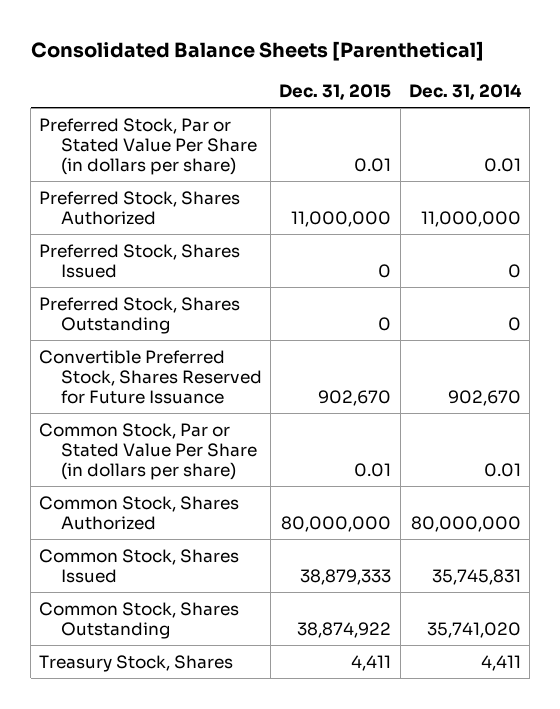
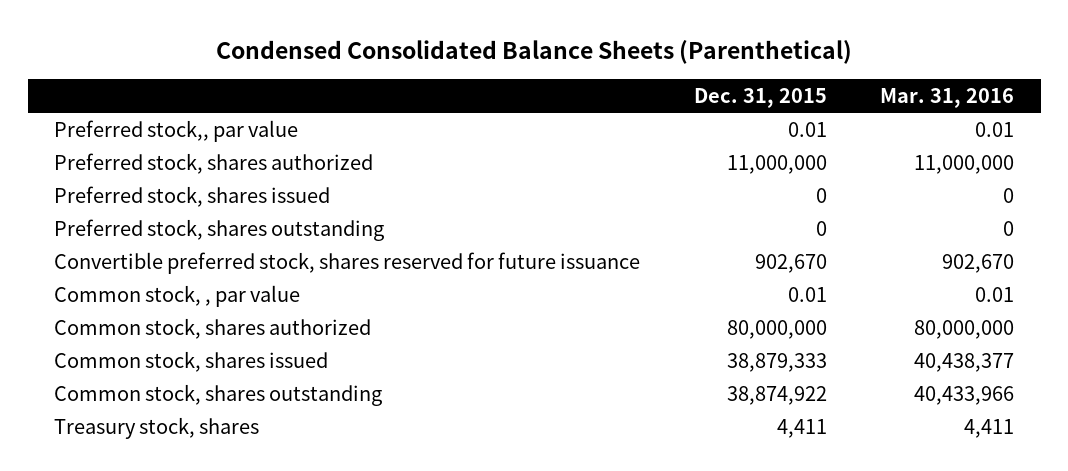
- Consolidated Balance Sheets [Parenthetical]
+ Condensed Consolidated Balance Sheets (Parenthetical)
- | Dec. 31, 2015 | Dec. 31, 2014
+ | Dec. 31, 2015 | Mar. 31, 2016
- Preferred Stock, Par or Stated Value Per Share (in dollars per share) | 0.01 | 0.01
- Preferred Stock, Shares Authorized | 11,000,000 | 11,000,000
- Preferred Stock, Shares Issued | 0 | 0
- Preferred Stock, Shares Outstanding | 0 | 0
- Convertible Preferred Stock, Shares Reserved for Future Issuance | 902,670 | 902,670
- Common Stock, Par or Stated Value Per Share (in dollars per share) | 0.01 | 0.01
- Common Stock, Shares Authorized | 80,000,000 | 80,000,000
- Common Stock, Shares Issued | 38,879,333 | 35,745,831
- Common Stock, Shares Outstanding | 38,874,922 | 35,741,020
- Treasury Stock, Shares | 4,411 | 4,411
+ Preferred stock,, par value | 0.01 | 0.01
+ Preferred stock, shares authorized | 11,000,000 | 11,000,000
+ Preferred stock, shares issued | 0 | 0
+ Preferred stock, shares outstanding | 0 | 0
+ Convertible preferred stock, shares reserved for future issuance | 902,670 | 902,670
+ Common stock, , par value | 0.01 | 0.01
+ Common stock, shares authorized | 80,000,000 | 80,000,000
+ Common stock, shares issued | 38,879,333 | 40,438,377
+ Common stock, shares outstanding | 38,874,922 | 40,433,966
+ Treasury stock, shares | 4,411 | 4,411

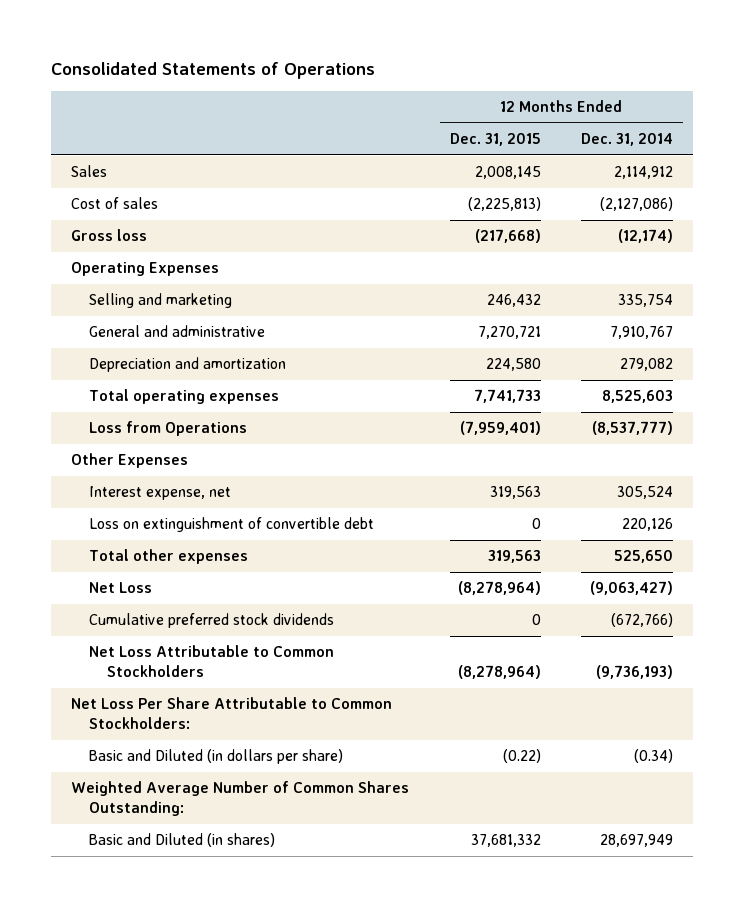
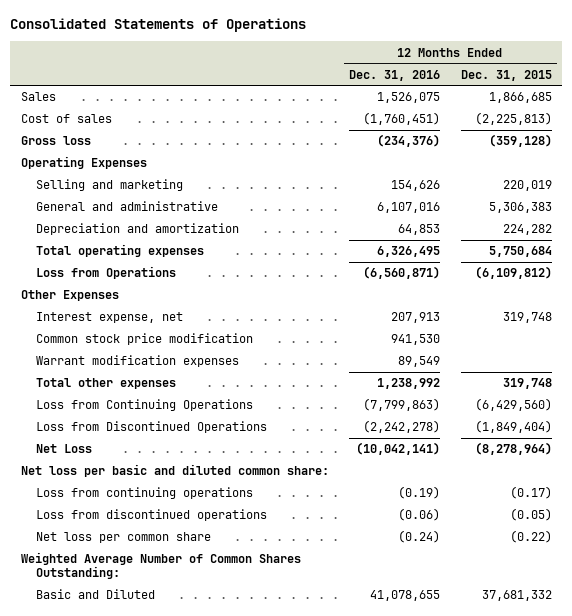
- | 12 Months Ended Dec. 31, 2015 | 12 Months Ended Dec. 31, 2014
+ | 12 Months Ended Dec. 31, 2016 | 12 Months Ended Dec. 31, 2015
- Sales | 2,008,145 | 2,114,912
+ Sales | 1,526,075 | 1,866,685
- Gross loss | (217,668) | (12,174)
+ Gross loss | (234,376) | (359,128)
- Selling and marketing | 246,432 | 335,754
- General and administrative | 7,270,721 | 7,910,767
- Depreciation and amortization | 224,580 | 279,082
- Total operating expenses | 7,741,733 | 8,525,603
- Loss from Operations | (7,959,401) | (8,537,777)
+ Selling and marketing | 154,626 | 220,019
+ General and administrative | 6,107,016 | 5,306,383
+ Depreciation and amortization | 64,853 | 224,282
+ Total operating expenses | 6,326,495 | 5,750,684
+ Loss from Operations | (6,560,871) | (6,109,812)
- Interest expense, net | 319,563 | 305,524
- Loss on extinguishment of convertible debt | 0 | 220,126
- Total other expenses | 319,563 | 525,650
+ Interest expense, net | 207,913 | 319,748
+ Common stock price modification | 941,530 |
+ Warrant modification expenses | 89,549 |
+ Total other expenses | 1,238,992 | 319,748
+ Loss from Continuing Operations | (7,799,863) | (6,429,560)
+ Loss from Discontinued Operations | (2,242,278) | (1,849,404)
- Cumulative preferred stock dividends | 0 | (672,766)
- Net Loss Attributable to Common Stockholders | (8,278,964) | (9,736,193)
- Net Loss Per Share Attributable to Common Stockholders:
- Basic and Diluted (in dollars per share) | (0.22) | (0.34)
+ Net loss per basic and diluted common share:
+ Loss from continuing operations | (0.19) | (0.17)
+ Loss from discontinued operations | (0.06) | (0.05)
+ Net loss per common share | (0.24) | (0.22)
- Basic and Diluted (in shares) | 37,681,332 | 28,697,949
+ Basic and Diluted | 41,078,655 | 37,681,332

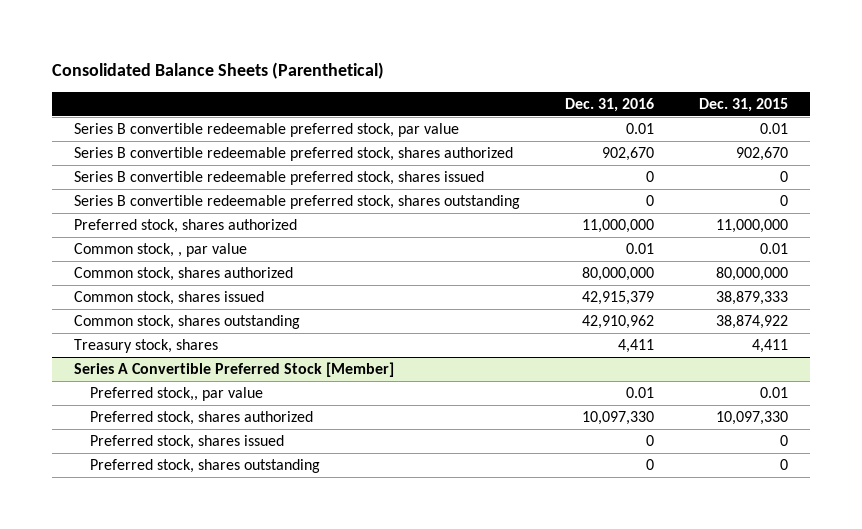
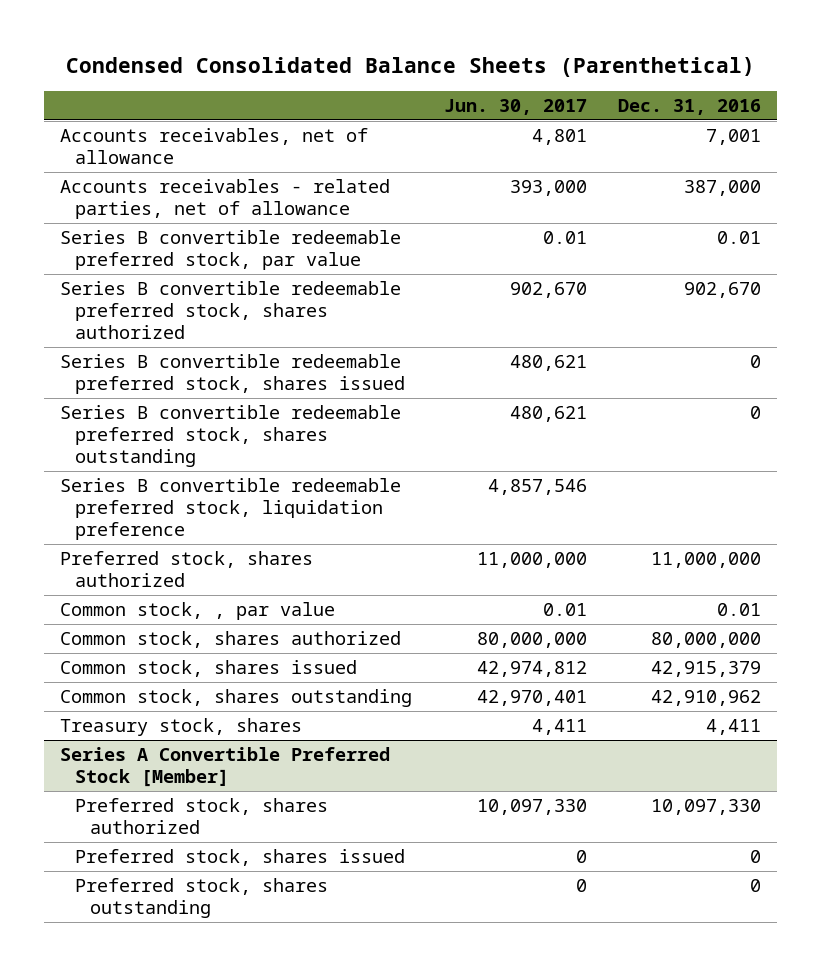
- Consolidated Balance Sheets (Parenthetical)
+ Condensed Consolidated Balance Sheets (Parenthetical)
- | Dec. 31, 2016 | Dec. 31, 2015
+ | Jun. 30, 2017 | Dec. 31, 2016
+ Accounts receivables, net of allowance | 4,801 | 7,001
+ Accounts receivables - related parties, net of allowance | 393,000 | 387,000
+ Series B convertible redeemable preferred stock, liquidation preference | 4,857,546 |
@ Series A Convertible Preferred Stock [Member]
- Preferred stock,, par value | 0.01 | 0.01

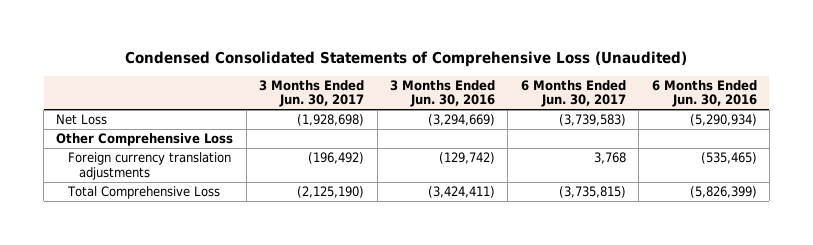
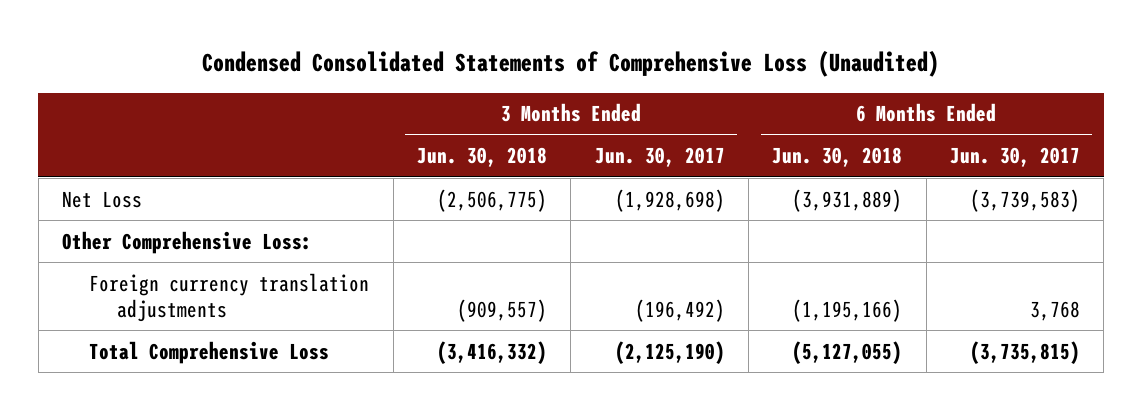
- | 3 Months Ended Jun. 30, 2017 | 3 Months Ended Jun. 30, 2016 | 6 Months Ended Jun. 30, 2017 | 6 Months Ended Jun. 30, 2016
+ | 3 Months Ended Jun. 30, 2018 | 3 Months Ended Jun. 30, 2017 | 6 Months Ended Jun. 30, 2018 | 6 Months Ended Jun. 30, 2017
- Other Comprehensive Loss
+ Other Comprehensive Loss:

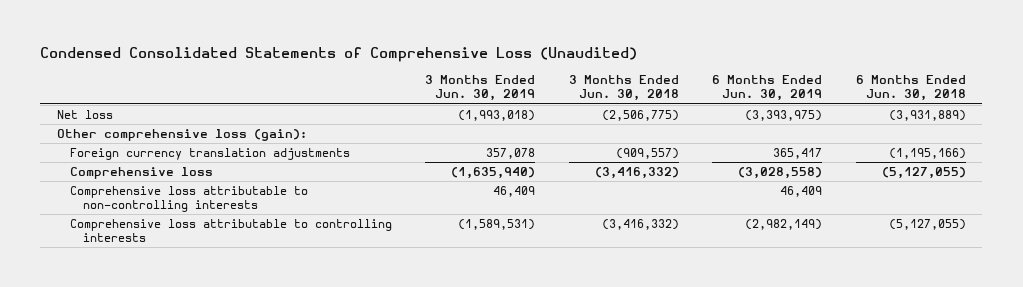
- | 3 Months Ended Jun. 30, 2018 | 3 Months Ended Jun. 30, 2017 | 6 Months Ended Jun. 30, 2018 | 6 Months Ended Jun. 30, 2017
+ | 3 Months Ended Jun. 30, 2019 | 3 Months Ended Jun. 30, 2018 | 6 Months Ended Jun. 30, 2019 | 6 Months Ended Jun. 30, 2018
- Net Loss | (2,506,775) | (1,928,698) | (3,931,889) | (3,739,583)
- Other Comprehensive Loss:
+ Net loss | (1,993,018) | (2,506,775) | (3,393,975) | (3,931,889)
+ Other comprehensive loss (gain):
- Total Comprehensive Loss | (3,416,332) | (2,125,190) | (5,127,055) | (3,735,815)
+ Comprehensive loss | (1,635,940) | (3,416,332) | (3,028,558) | (5,127,055)
+ Comprehensive loss attributable to non-controlling interests | 46,409 | | 46,409 |
+ Comprehensive loss attributable to controlling interests | (1,589,531) | (3,416,332) | (2,982,149) | (5,127,055)

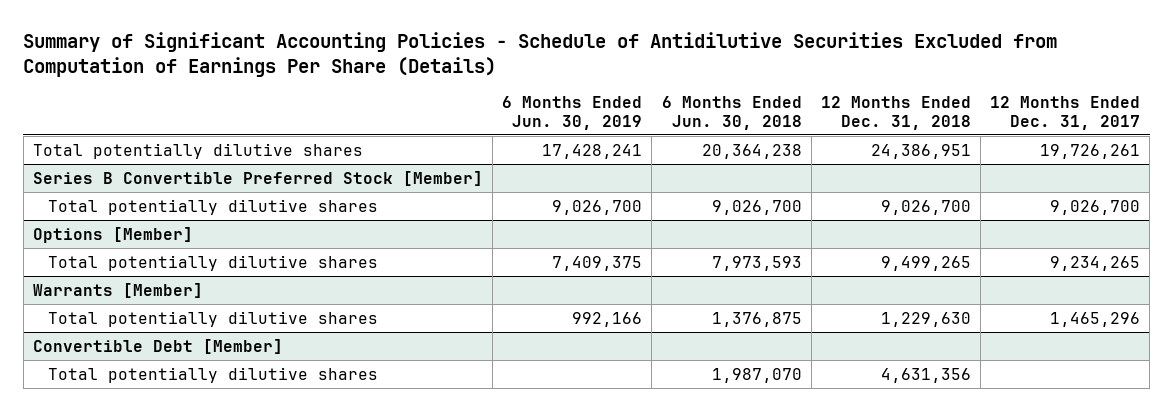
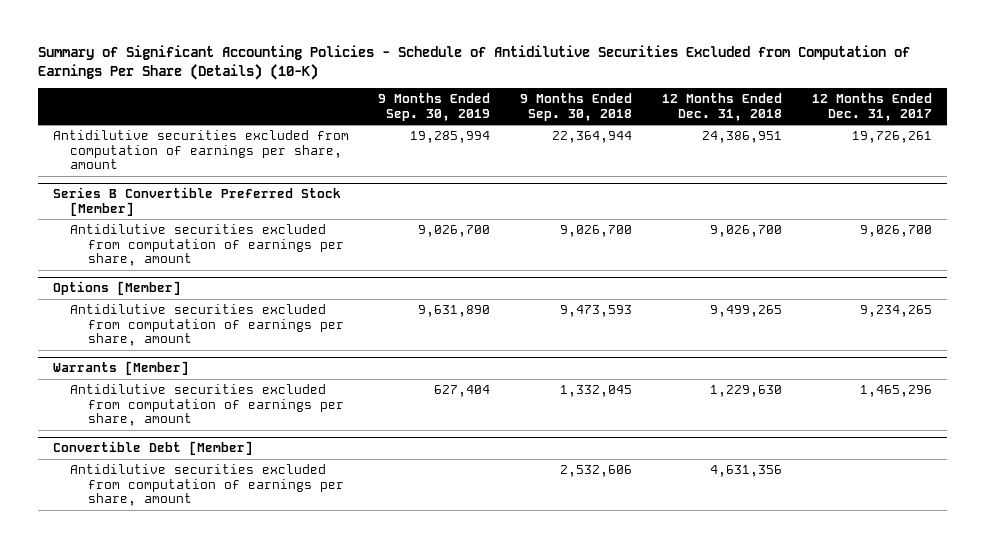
- Summary of Significant Accounting Policies - Schedule of Antidilutive Securities Excluded from Computation of Earnings Per Share (Details)
+ Summary of Significant Accounting Policies - Schedule of Antidilutive Securities Excluded from Computation of Earnings Per Share (Details) (10-K)
- | 6 Months Ended Jun. 30, 2019 | 6 Months Ended Jun. 30, 2018 | 12 Months Ended Dec. 31, 2018 | 12 Months Ended Dec. 31, 2017
+ | 9 Months Ended Sep. 30, 2019 | 9 Months Ended Sep. 30, 2018 | 12 Months Ended Dec. 31, 2018 | 12 Months Ended Dec. 31, 2017
- Total potentially dilutive shares | 17,428,241 | 20,364,238 | 24,386,951 | 19,726,261
+ Antidilutive securities excluded from computation of earnings per share, amount | 19,285,994 | 22,364,944 | 24,386,951 | 19,726,261
@ Series B Convertible Preferred Stock [Member]
- Total potentially dilutive shares | 9,026,700 | 9,026,700 | 9,026,700 | 9,026,700
+ Antidilutive securities excluded from computation of earnings per share, amount | 9,026,700 | 9,026,700 | 9,026,700 | 9,026,700
@ Options [Member]
- Total potentially dilutive shares | 7,409,375 | 7,973,593 | 9,499,265 | 9,234,265
+ Antidilutive securities excluded from computation of earnings per share, amount | 9,631,890 | 9,473,593 | 9,499,265 | 9,234,265
@ Warrants [Member]
- Total potentially dilutive shares | 992,166 | 1,376,875 | 1,229,630 | 1,465,296
+ Antidilutive securities excluded from computation of earnings per share, amount | 627,404 | 1,332,045 | 1,229,630 | 1,465,296
@ Convertible Debt [Member]
- Total potentially dilutive shares | | 1,987,070 | 4,631,356 |
+ Antidilutive securities excluded from computation of earnings per share, amount | | 2,532,606 | 4,631,356 |

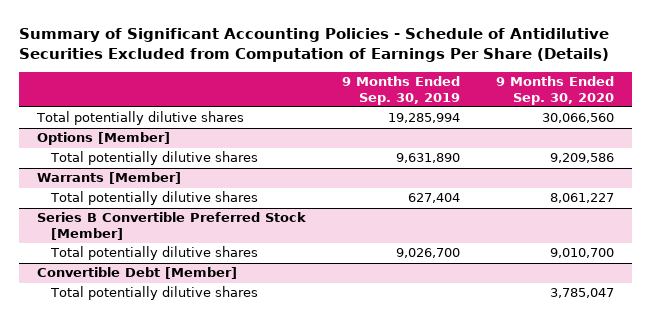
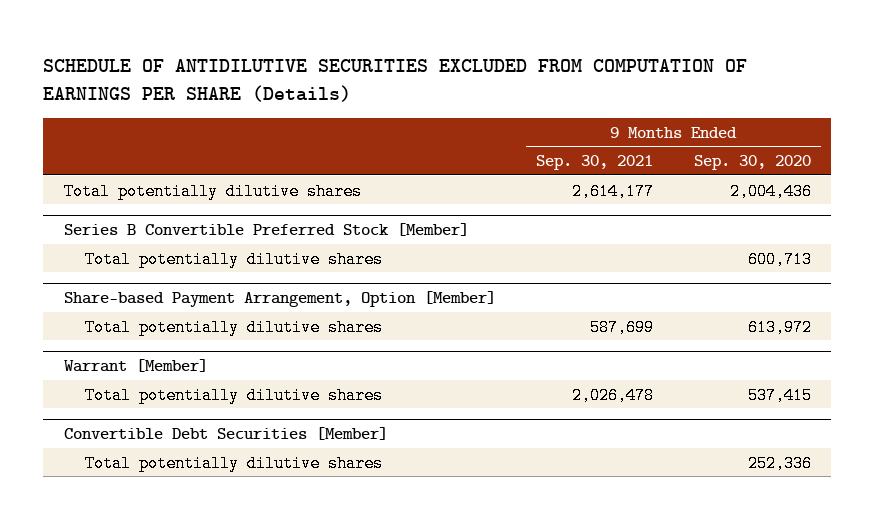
- Summary of Significant Accounting Policies - Schedule of Antidilutive Securities Excluded from Computation of Earnings Per Share (Details)
+ SCHEDULE OF ANTIDILUTIVE SECURITIES EXCLUDED FROM COMPUTATION OF EARNINGS PER SHARE (Details)
- | 9 Months Ended Sep. 30, 2019 | 9 Months Ended Sep. 30, 2020
+ | 9 Months Ended Sep. 30, 2021 | 9 Months Ended Sep. 30, 2020
- Total potentially dilutive shares | 19,285,994 | 30,066,560
- Options [Member]
- Total potentially dilutive shares | 9,631,890 | 9,209,586
- Warrants [Member]
- Total potentially dilutive shares | 627,404 | 8,061,227
+ Total potentially dilutive shares | 2,614,177 | 2,004,436
@ Series B Convertible Preferred Stock [Member]
- Total potentially dilutive shares | 9,026,700 | 9,010,700
- Convertible Debt [Member]
- Total potentially dilutive shares | | 3,785,047
@ Series B Convertible Preferred Stock [Member]
+ Total potentially dilutive shares | | 600,713
+ Share-based Payment Arrangement, Option [Member]
+ Total potentially dilutive shares | 587,699 | 613,972
+ Warrant [Member]
+ Total potentially dilutive shares | 2,026,478 | 537,415
+ Convertible Debt Securities [Member]
+ Total potentially dilutive shares | | 252,336

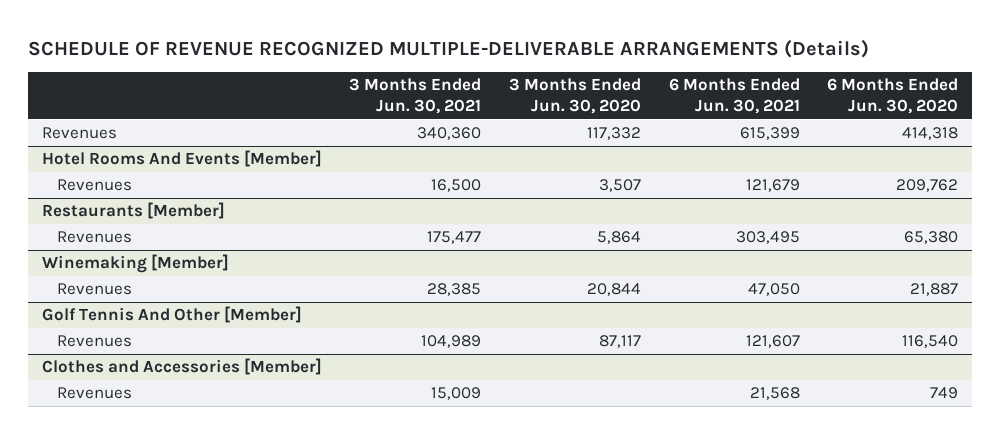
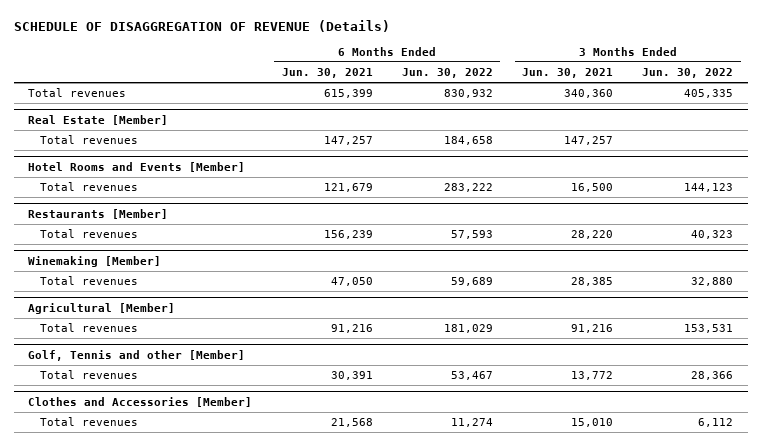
- SCHEDULE OF REVENUE RECOGNIZED MULTIPLE-DELIVERABLE ARRANGEMENTS (Details)
+ SCHEDULE OF DISAGGREGATION OF REVENUE (Details)
- | 3 Months Ended Jun. 30, 2021 | 3 Months Ended Jun. 30, 2020 | 6 Months Ended Jun. 30, 2021 | 6 Months Ended Jun. 30, 2020
+ | 6 Months Ended Jun. 30, 2021 | 6 Months Ended Jun. 30, 2022 | 3 Months Ended Jun. 30, 2021 | 3 Months Ended Jun. 30, 2022
- Revenues | 340,360 | 117,332 | 615,399 | 414,318
- Hotel Rooms And Events [Member]
- Revenues | 16,500 | 3,507 | 121,679 | 209,762
+ Total revenues | 615,399 | 830,932 | 340,360 | 405,335
+ Real Estate [Member]
+ Total revenues | 147,257 | 184,658 | 147,257 |
+ Hotel Rooms and Events [Member]
+ Total revenues | 121,679 | 283,222 | 16,500 | 144,123
@ Restaurants [Member]
- Revenues | 175,477 | 5,864 | 303,495 | 65,380
+ Total revenues | 156,239 | 57,593 | 28,220 | 40,323
@ Winemaking [Member]
- Revenues | 28,385 | 20,844 | 47,050 | 21,887
- Golf Tennis And Other [Member]
- Revenues | 104,989 | 87,117 | 121,607 | 116,540
@ Winemaking [Member]
+ Total revenues | 47,050 | 59,689 | 28,385 | 32,880
+ Agricultural [Member]
+ Total revenues | 91,216 | 181,029 | 91,216 | 153,531
+ Golf, Tennis and other [Member]
+ Total revenues | 30,391 | 53,467 | 13,772 | 28,366
@ Clothes and Accessories [Member]
- Revenues | 15,009 | | 21,568 | 749
+ Total revenues | 21,568 | 11,274 | 15,010 | 6,112

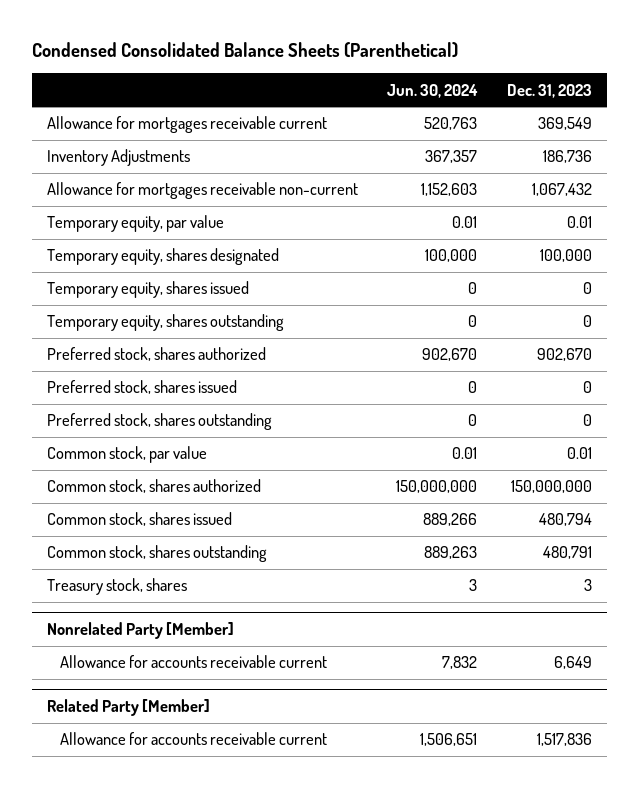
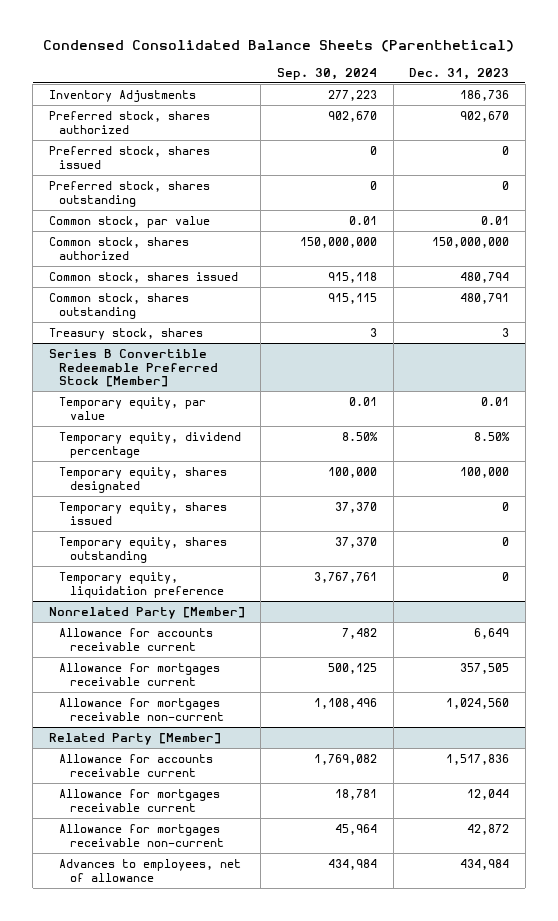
- | Jun. 30, 2024 | Dec. 31, 2023
+ | Sep. 30, 2024 | Dec. 31, 2023
- Allowance for mortgages receivable current | 520,763 | 369,549
- Allowance for mortgages receivable non-current | 1,152,603 | 1,067,432
- Temporary equity, par value | 0.01 | 0.01
- Temporary equity, shares designated | 100,000 | 100,000
- Temporary equity, shares issued | 0 | 0
- Temporary equity, shares outstanding | 0 | 0
+ Series B Convertible Redeemable Preferred Stock [Member]
+ Temporary equity, par value | 0.01 | 0.01
+ Temporary equity, dividend percentage | 8.50% | 8.50%
+ Temporary equity, shares designated | 100,000 | 100,000
+ Temporary equity, shares issued | 37,370 | 0
+ Temporary equity, shares outstanding | 37,370 | 0
+ Temporary equity, liquidation preference | 3,767,761 | 0
@ Nonrelated Party [Member]
+ Allowance for mortgages receivable current | 500,125 | 357,505
+ Allowance for mortgages receivable non-current | 1,108,496 | 1,024,560
@ Related Party [Member]
+ Allowance for mortgages receivable current | 18,781 | 12,044
+ Allowance for mortgages receivable non-current | 45,964 | 42,872
+ Advances to employees, net of allowance | 434,984 | 434,984

